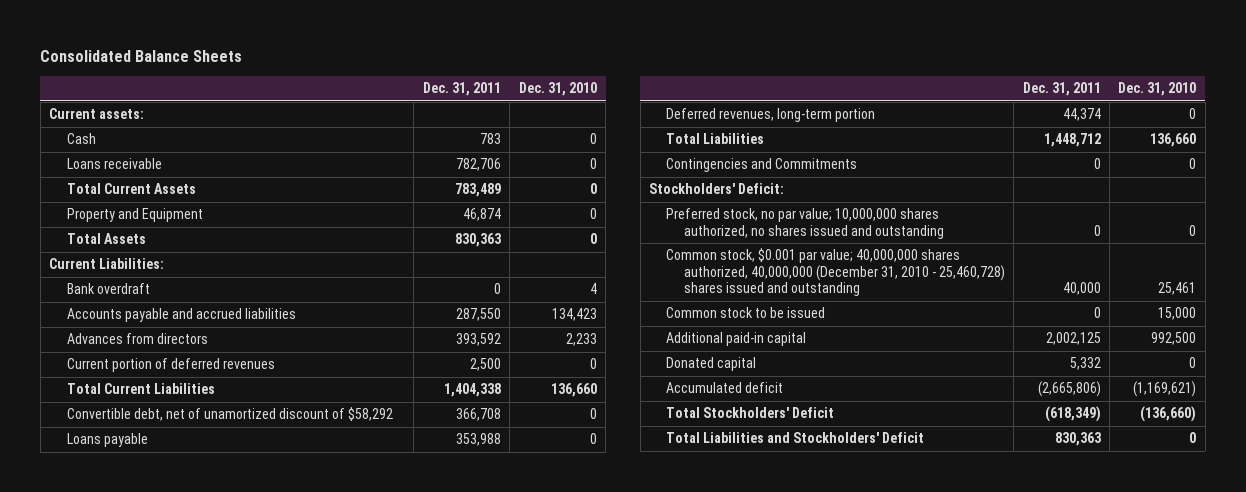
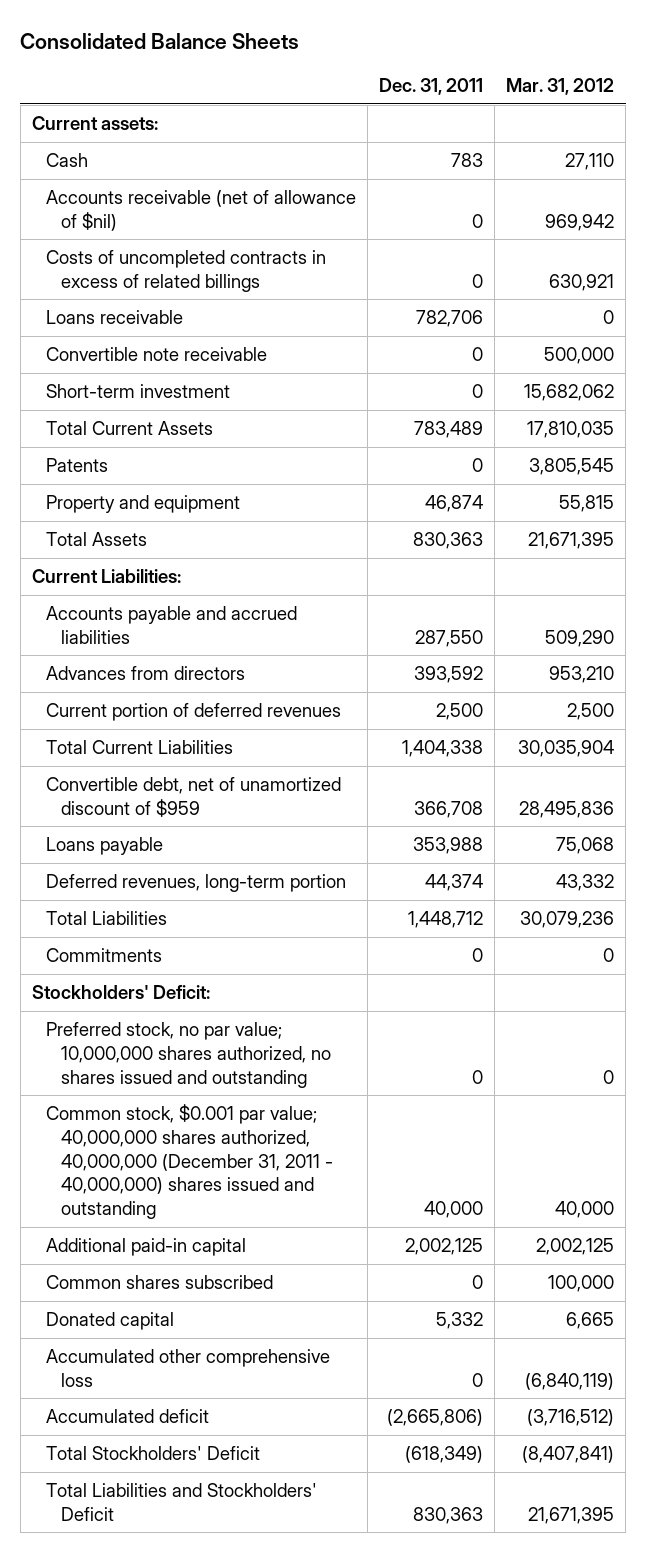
- | Dec. 31, 2011 | Dec. 31, 2010
+ | Dec. 31, 2011 | Mar. 31, 2012
+ Accounts receivable (net of allowance of $nil) | 0 | 969,942
+ Costs of uncompleted contracts in excess of related billings | 0 | 630,921
+ Convertible note receivable | 0 | 500,000
+ Short-term investment | 0 | 15,682,062
- Property and Equipment | 46,874 | 0
+ Patents | 0 | 3,805,545
+ Property and equipment | 46,874 | 55,815
- Bank overdraft | 0 | 4
- Convertible debt, net of unamortized discount of $58,292 | 366,708 | 0
+ Convertible debt, net of unamortized discount of $959 | 366,708 | 28,495,836
- Contingencies and Commitments | 0 | 0
+ Commitments | 0 | 0
- Common stock, $0.001 par value; 40,000,000 shares authorized, 40,000,000 (December 31, 2010 - 25,460,728) shares issued and outstanding | 40,000 | 25,461
- Common stock to be issued | 0 | 15,000
+ Common stock, $0.001 par value; 40,000,000 shares authorized, 40,000,000 (December 31, 2011 - 40,000,000) shares issued and outstanding | 40,000 | 40,000
+ Common shares subscribed | 0 | 100,000
+ Accumulated other comprehensive loss | 0 | (6,840,119)

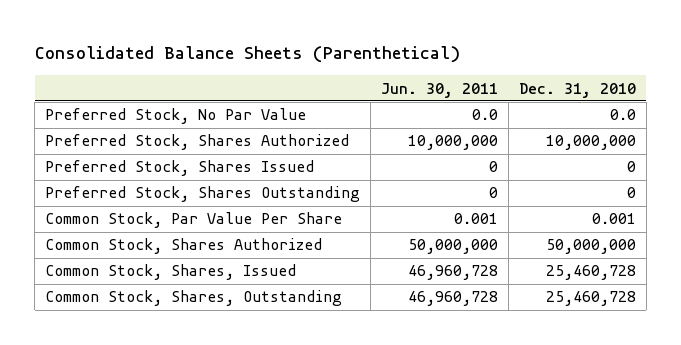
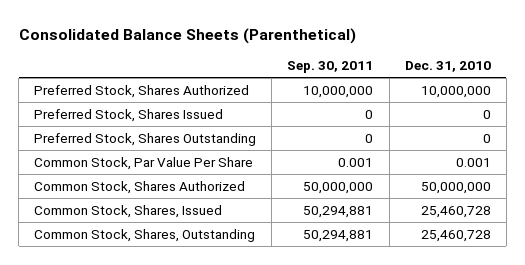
- | Jun. 30, 2011 | Dec. 31, 2010
+ | Sep. 30, 2011 | Dec. 31, 2010
- Preferred Stock, No Par Value | 0.0 | 0.0

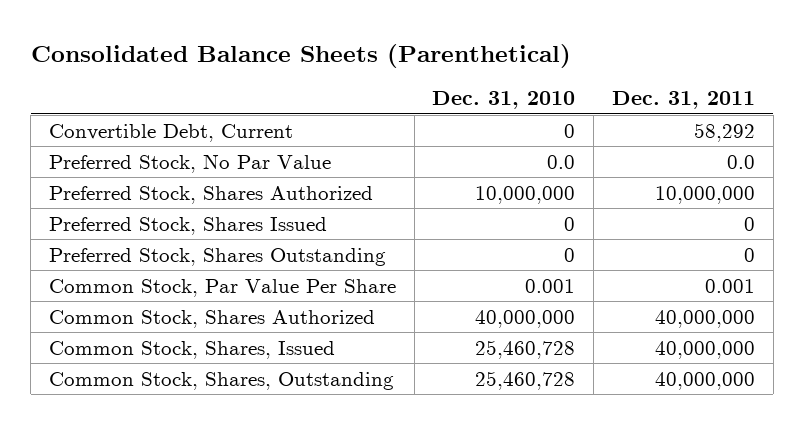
- | Sep. 30, 2011 | Dec. 31, 2010
+ | Dec. 31, 2010 | Dec. 31, 2011
+ Convertible Debt, Current | 0 | 58,292
+ Preferred Stock, No Par Value | 0.0 | 0.0
- Common Stock, Shares Authorized | 50,000,000 | 50,000,000
+ Common Stock, Shares Authorized | 40,000,000 | 40,000,000

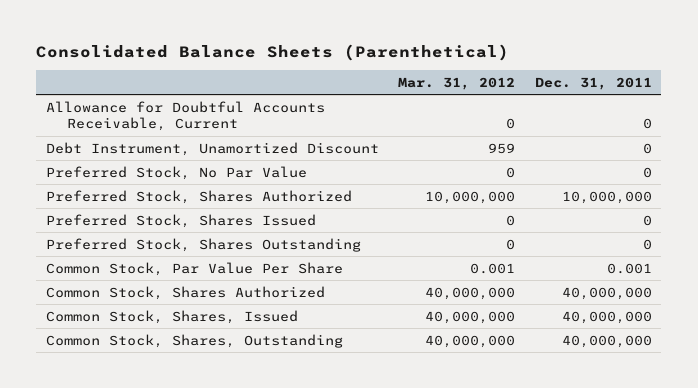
- | Dec. 31, 2010 | Dec. 31, 2011
+ | Mar. 31, 2012 | Dec. 31, 2011
- Convertible Debt, Current | 0 | 58,292
- Preferred Stock, No Par Value | 0.0 | 0.0
+ Allowance for Doubtful Accounts Receivable, Current | 0 | 0
+ Debt Instrument, Unamortized Discount | 959 | 0
+ Preferred Stock, No Par Value | 0 | 0

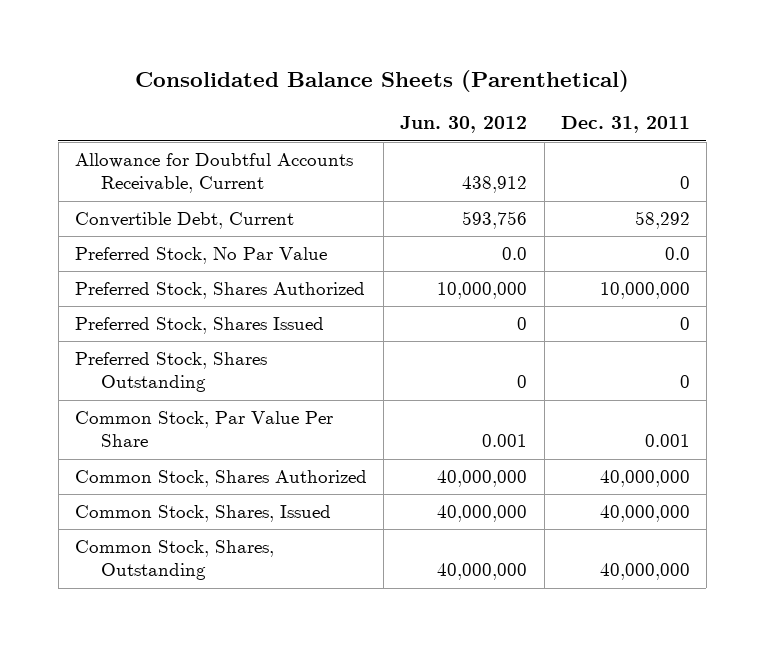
- | Mar. 31, 2012 | Dec. 31, 2011
+ | Jun. 30, 2012 | Dec. 31, 2011
- Debt Instrument, Unamortized Discount | 959 | 0
- Preferred Stock, No Par Value | 0 | 0
+ Convertible Debt, Current | 593,756 | 58,292
+ Preferred Stock, No Par Value | 0.0 | 0.0

